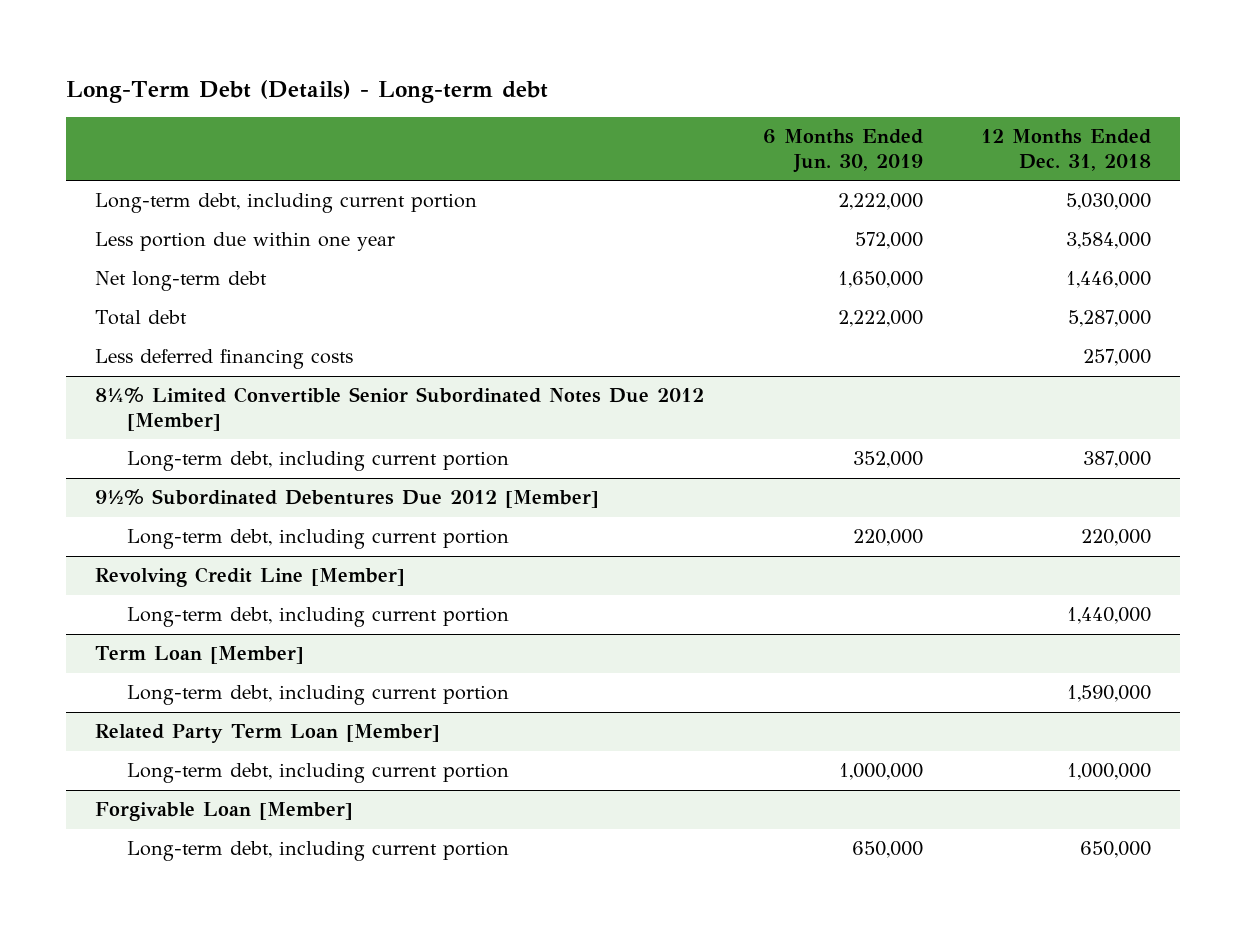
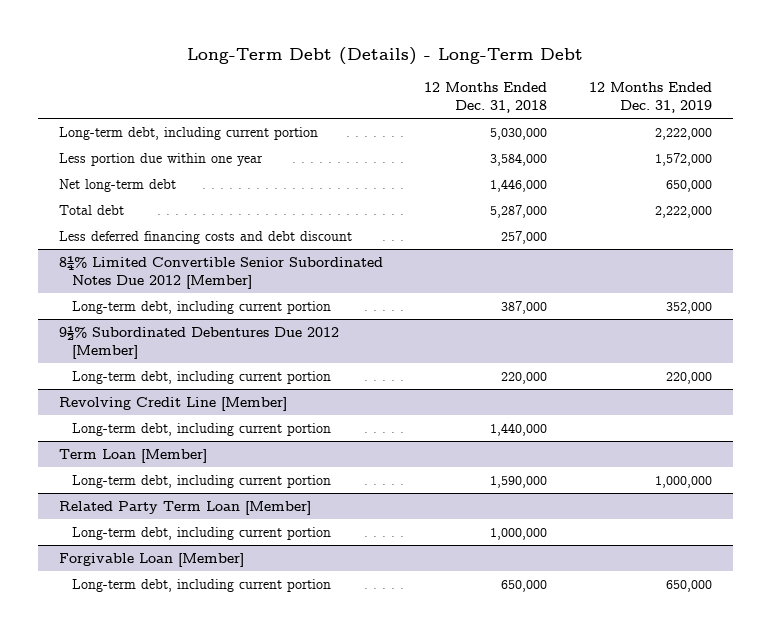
- Long-Term Debt (Details) - Long-term debt
+ Long-Term Debt (Details) - Long-Term Debt
- | 6 Months Ended Jun. 30, 2019 | 12 Months Ended Dec. 31, 2018
+ | 12 Months Ended Dec. 31, 2018 | 12 Months Ended Dec. 31, 2019
- Less deferred financing costs | | 257,000
+ Less deferred financing costs and debt discount | 257,000 |

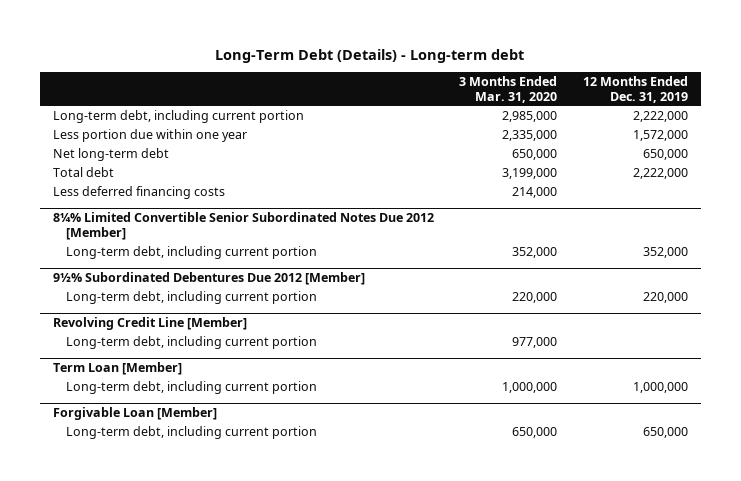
- Long-Term Debt (Details) - Long-Term Debt
+ Long-Term Debt (Details) - Long-term debt
- | 12 Months Ended Dec. 31, 2018 | 12 Months Ended Dec. 31, 2019
+ | 3 Months Ended Mar. 31, 2020 | 12 Months Ended Dec. 31, 2019
- Less deferred financing costs and debt discount | 257,000 |
+ Less deferred financing costs | 214,000 |
- Related Party Term Loan [Member]
- Long-term debt, including current portion | 1,000,000 |

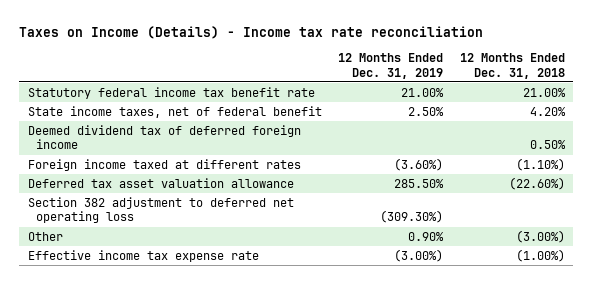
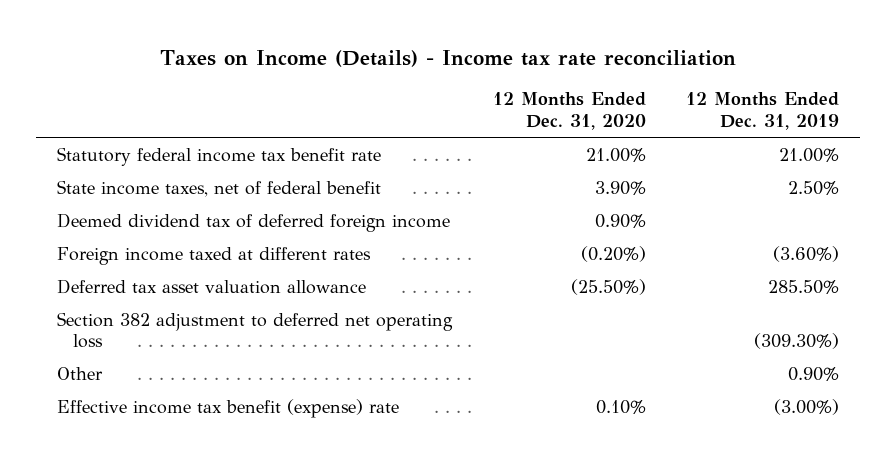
- | 12 Months Ended Dec. 31, 2019 | 12 Months Ended Dec. 31, 2018
+ | 12 Months Ended Dec. 31, 2020 | 12 Months Ended Dec. 31, 2019
- Effective income tax expense rate | (3.00%) | (1.00%)
+ Effective income tax benefit (expense) rate | 0.10% | (3.00%)

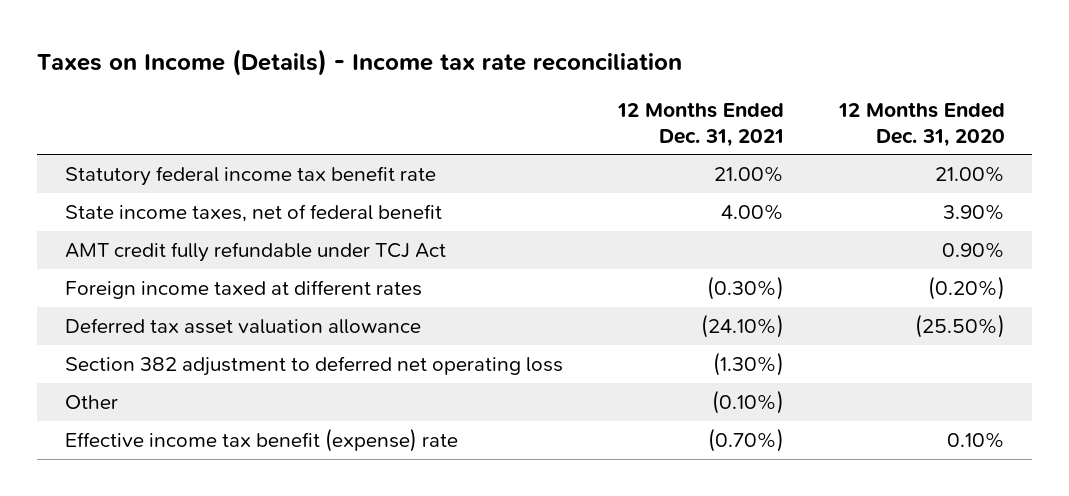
- | 12 Months Ended Dec. 31, 2020 | 12 Months Ended Dec. 31, 2019
+ | 12 Months Ended Dec. 31, 2021 | 12 Months Ended Dec. 31, 2020
- Deemed dividend tax of deferred foreign income | 0.90% |
+ AMT credit fully refundable under TCJ Act | | 0.90%

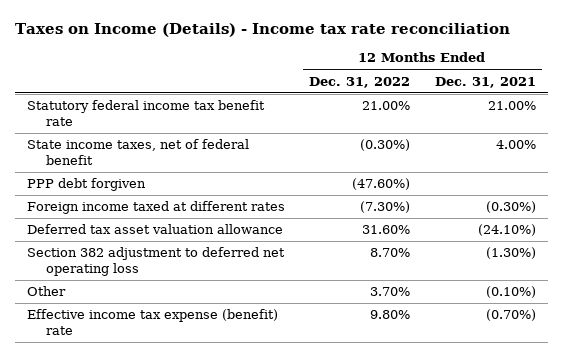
- | 12 Months Ended Dec. 31, 2021 | 12 Months Ended Dec. 31, 2020
+ | 12 Months Ended Dec. 31, 2022 | 12 Months Ended Dec. 31, 2021
- AMT credit fully refundable under TCJ Act | | 0.90%
+ PPP debt forgiven | (47.60%) |
- Effective income tax benefit (expense) rate | (0.70%) | 0.10%
+ Effective income tax expense (benefit) rate | 9.80% | (0.70%)

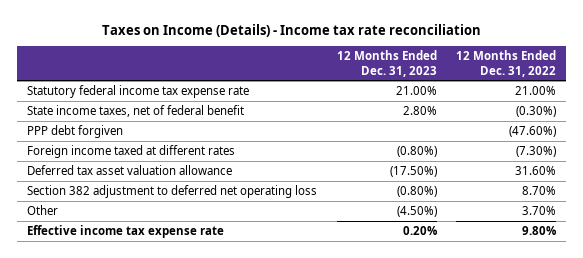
- | 12 Months Ended Dec. 31, 2022 | 12 Months Ended Dec. 31, 2021
+ | 12 Months Ended Dec. 31, 2023 | 12 Months Ended Dec. 31, 2022
- Statutory federal income tax benefit rate | 21.00% | 21.00%
+ Statutory federal income tax expense rate | 21.00% | 21.00%
- Effective income tax expense (benefit) rate | 9.80% | (0.70%)
+ Effective income tax expense rate | 0.20% | 9.80%

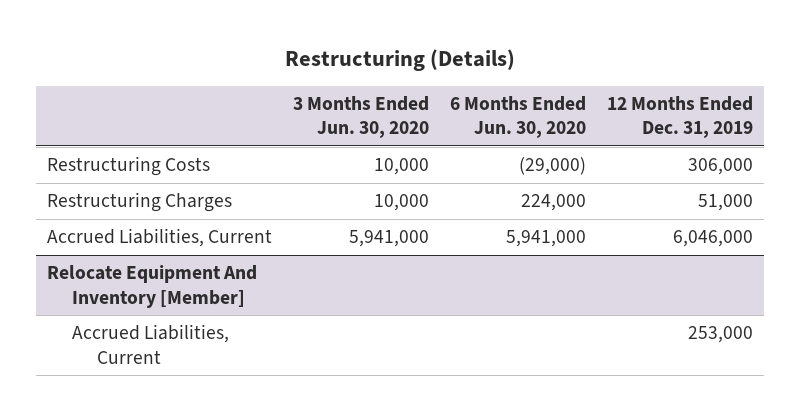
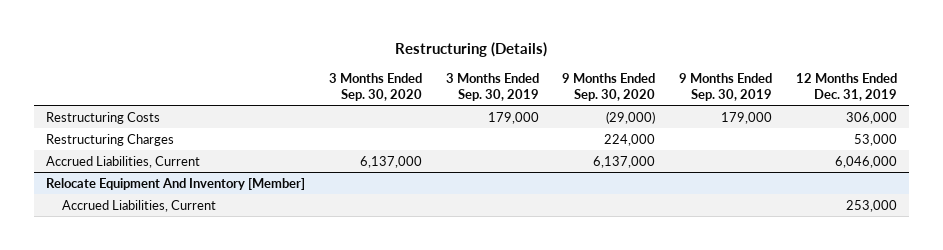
- | 3 Months Ended Jun. 30, 2020 | 6 Months Ended Jun. 30, 2020 | 12 Months Ended Dec. 31, 2019
+ | 3 Months Ended Sep. 30, 2020 | 3 Months Ended Sep. 30, 2019 | 9 Months Ended Sep. 30, 2020 | 9 Months Ended Sep. 30, 2019 | 12 Months Ended Dec. 31, 2019
- Restructuring Charges | 10,000 | 224,000 | 51,000
+ Restructuring Charges | | | 224,000 | | 53,000

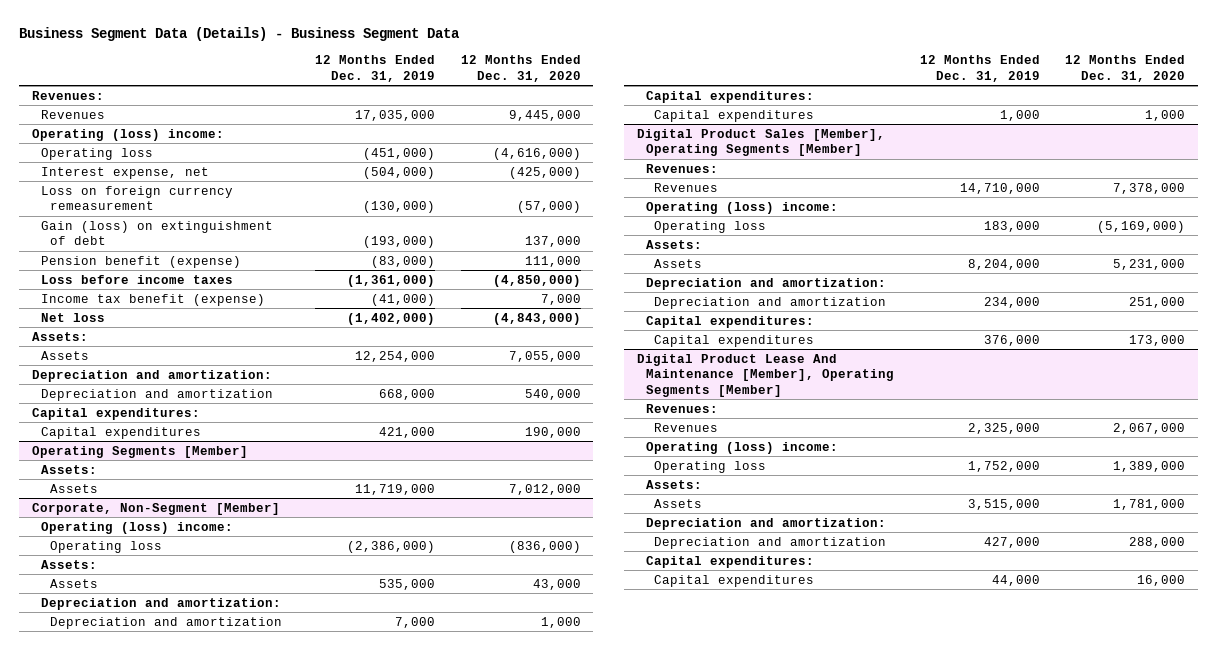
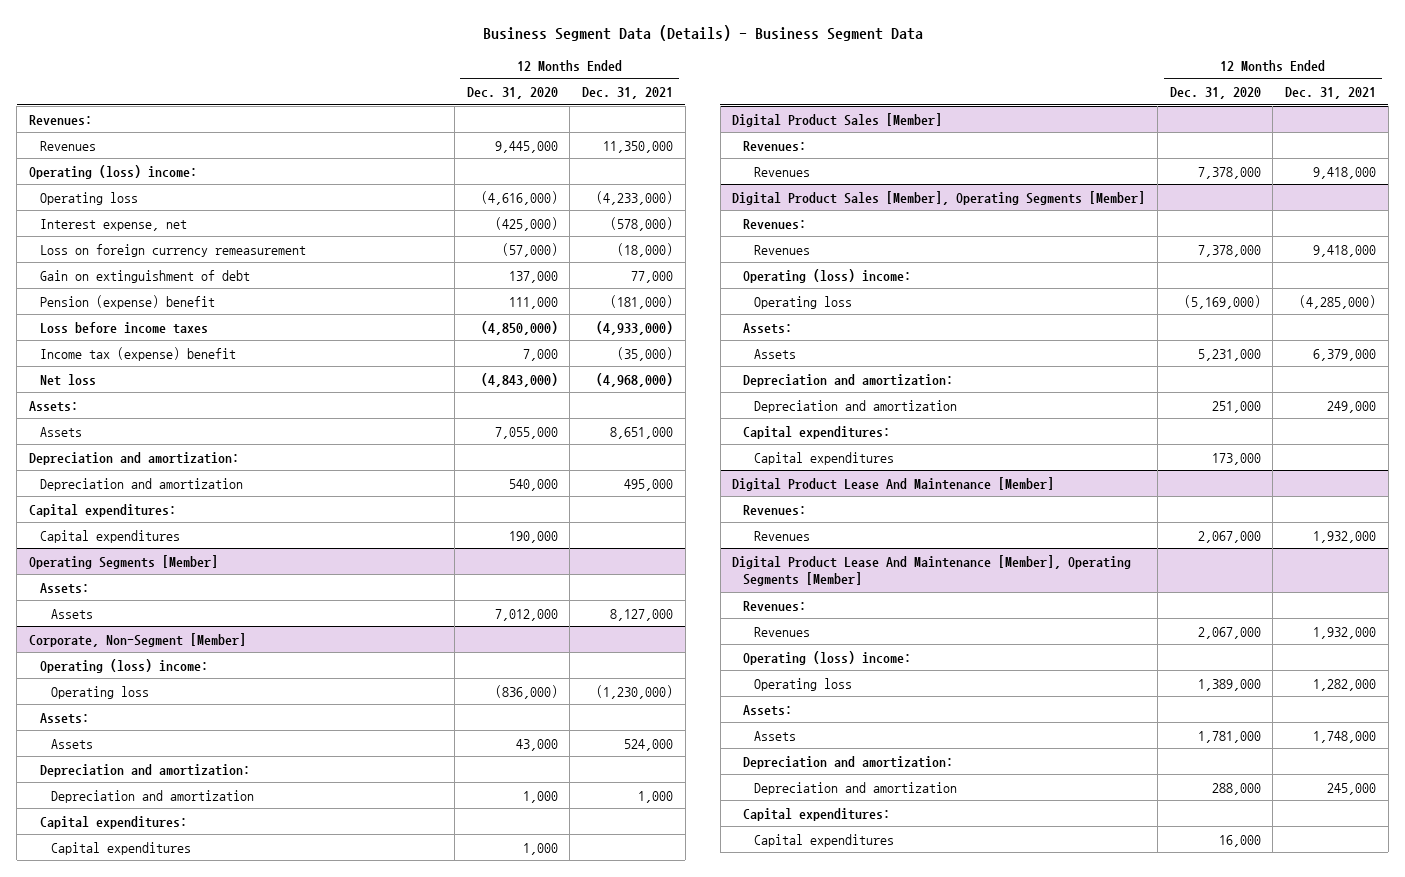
- | 12 Months Ended Dec. 31, 2019 | 12 Months Ended Dec. 31, 2020
+ | 12 Months Ended Dec. 31, 2020 | 12 Months Ended Dec. 31, 2021
- Gain (loss) on extinguishment of debt | (193,000) | 137,000
- Pension benefit (expense) | (83,000) | 111,000
+ Gain on extinguishment of debt | 137,000 | 77,000
+ Pension (expense) benefit | 111,000 | (181,000)
- Income tax benefit (expense) | (41,000) | 7,000
+ Income tax (expense) benefit | 7,000 | (35,000)
+ Digital Product Sales [Member]
+ Revenues:
+ Revenues | 7,378,000 | 9,418,000
+ Digital Product Lease And Maintenance [Member]
+ Revenues:
+ Revenues | 2,067,000 | 1,932,000

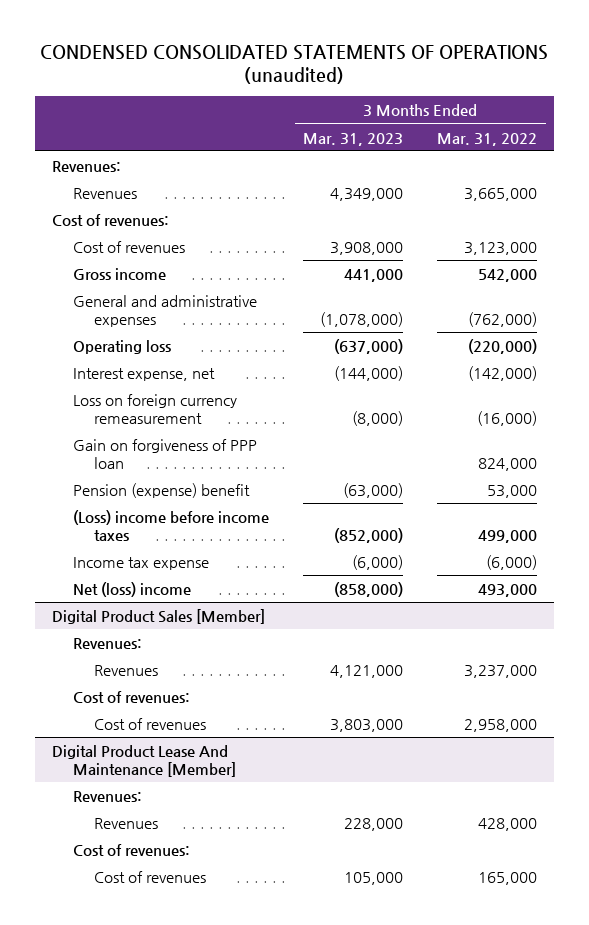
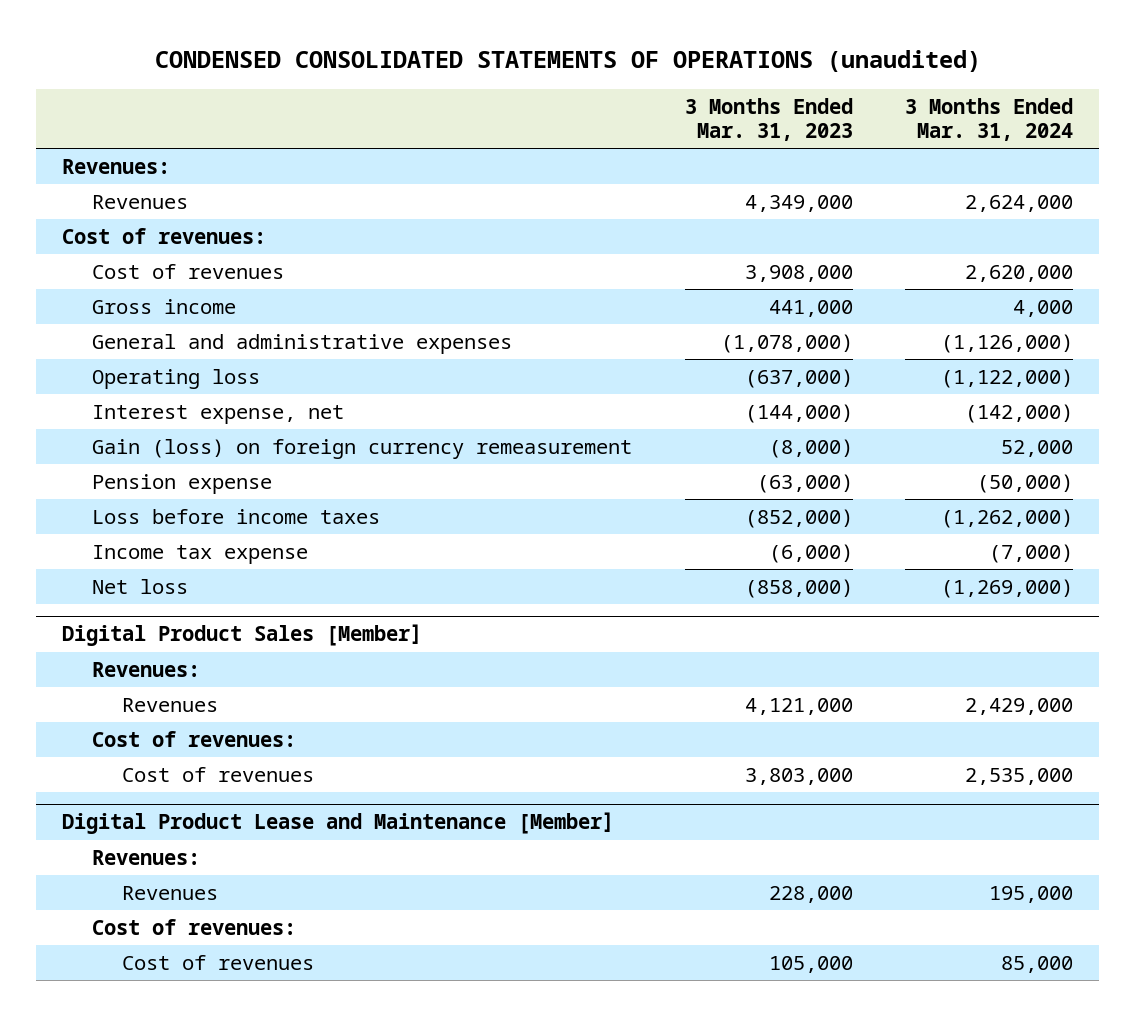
- | 3 Months Ended Mar. 31, 2023 | 3 Months Ended Mar. 31, 2022
+ | 3 Months Ended Mar. 31, 2023 | 3 Months Ended Mar. 31, 2024
- Loss on foreign currency remeasurement | (8,000) | (16,000)
- Gain on forgiveness of PPP loan | | 824,000
- Pension (expense) benefit | (63,000) | 53,000
- (Loss) income before income taxes | (852,000) | 499,000
+ Gain (loss) on foreign currency remeasurement | (8,000) | 52,000
+ Pension expense | (63,000) | (50,000)
+ Loss before income taxes | (852,000) | (1,262,000)
- Net (loss) income | (858,000) | 493,000
+ Net loss | (858,000) | (1,269,000)
- Digital Product Lease And Maintenance [Member]
+ Digital Product Lease and Maintenance [Member]

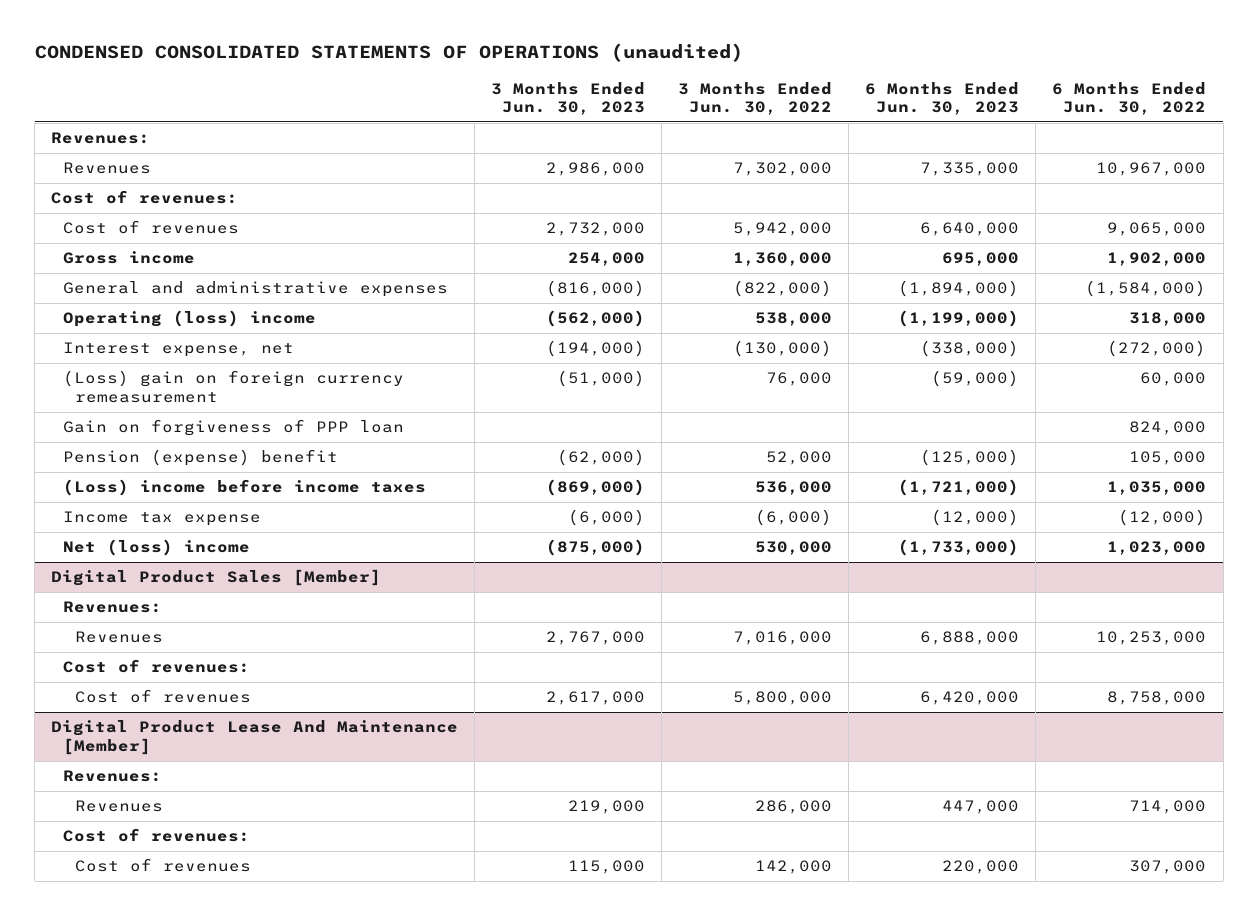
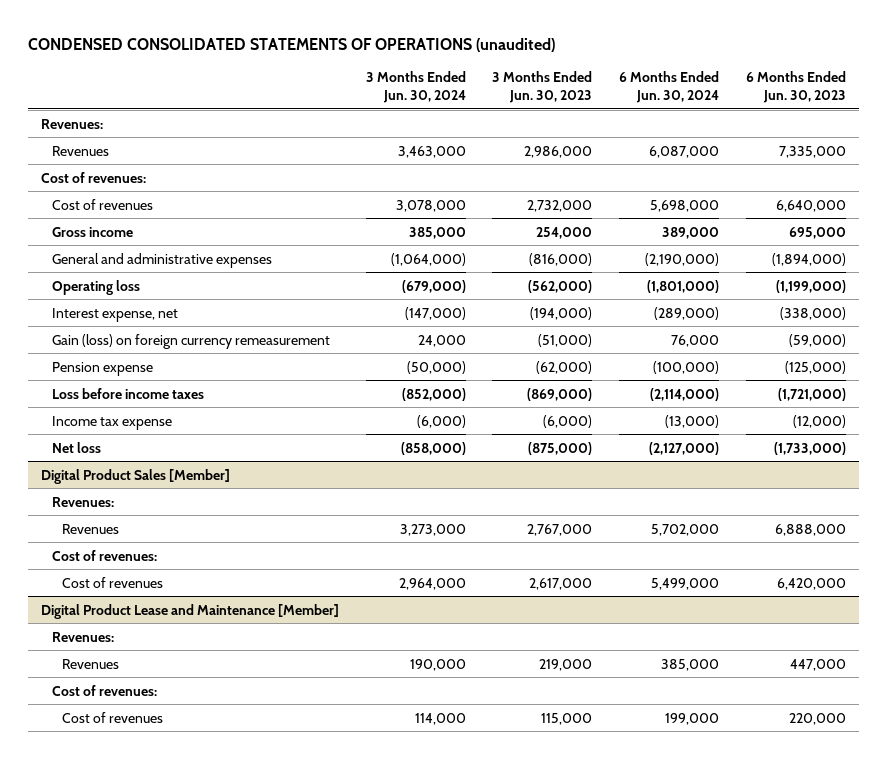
- | 3 Months Ended Jun. 30, 2023 | 3 Months Ended Jun. 30, 2022 | 6 Months Ended Jun. 30, 2023 | 6 Months Ended Jun. 30, 2022
+ | 3 Months Ended Jun. 30, 2024 | 3 Months Ended Jun. 30, 2023 | 6 Months Ended Jun. 30, 2024 | 6 Months Ended Jun. 30, 2023
- Operating (loss) income | (562,000) | 538,000 | (1,199,000) | 318,000
+ Operating loss | (679,000) | (562,000) | (1,801,000) | (1,199,000)
- (Loss) gain on foreign currency remeasurement | (51,000) | 76,000 | (59,000) | 60,000
- Gain on forgiveness of PPP loan | | | | 824,000
- Pension (expense) benefit | (62,000) | 52,000 | (125,000) | 105,000
- (Loss) income before income taxes | (869,000) | 536,000 | (1,721,000) | 1,035,000
+ Gain (loss) on foreign currency remeasurement | 24,000 | (51,000) | 76,000 | (59,000)
+ Pension expense | (50,000) | (62,000) | (100,000) | (125,000)
+ Loss before income taxes | (852,000) | (869,000) | (2,114,000) | (1,721,000)
- Net (loss) income | (875,000) | 530,000 | (1,733,000) | 1,023,000
+ Net loss | (858,000) | (875,000) | (2,127,000) | (1,733,000)
- Digital Product Lease And Maintenance [Member]
+ Digital Product Lease and Maintenance [Member]

